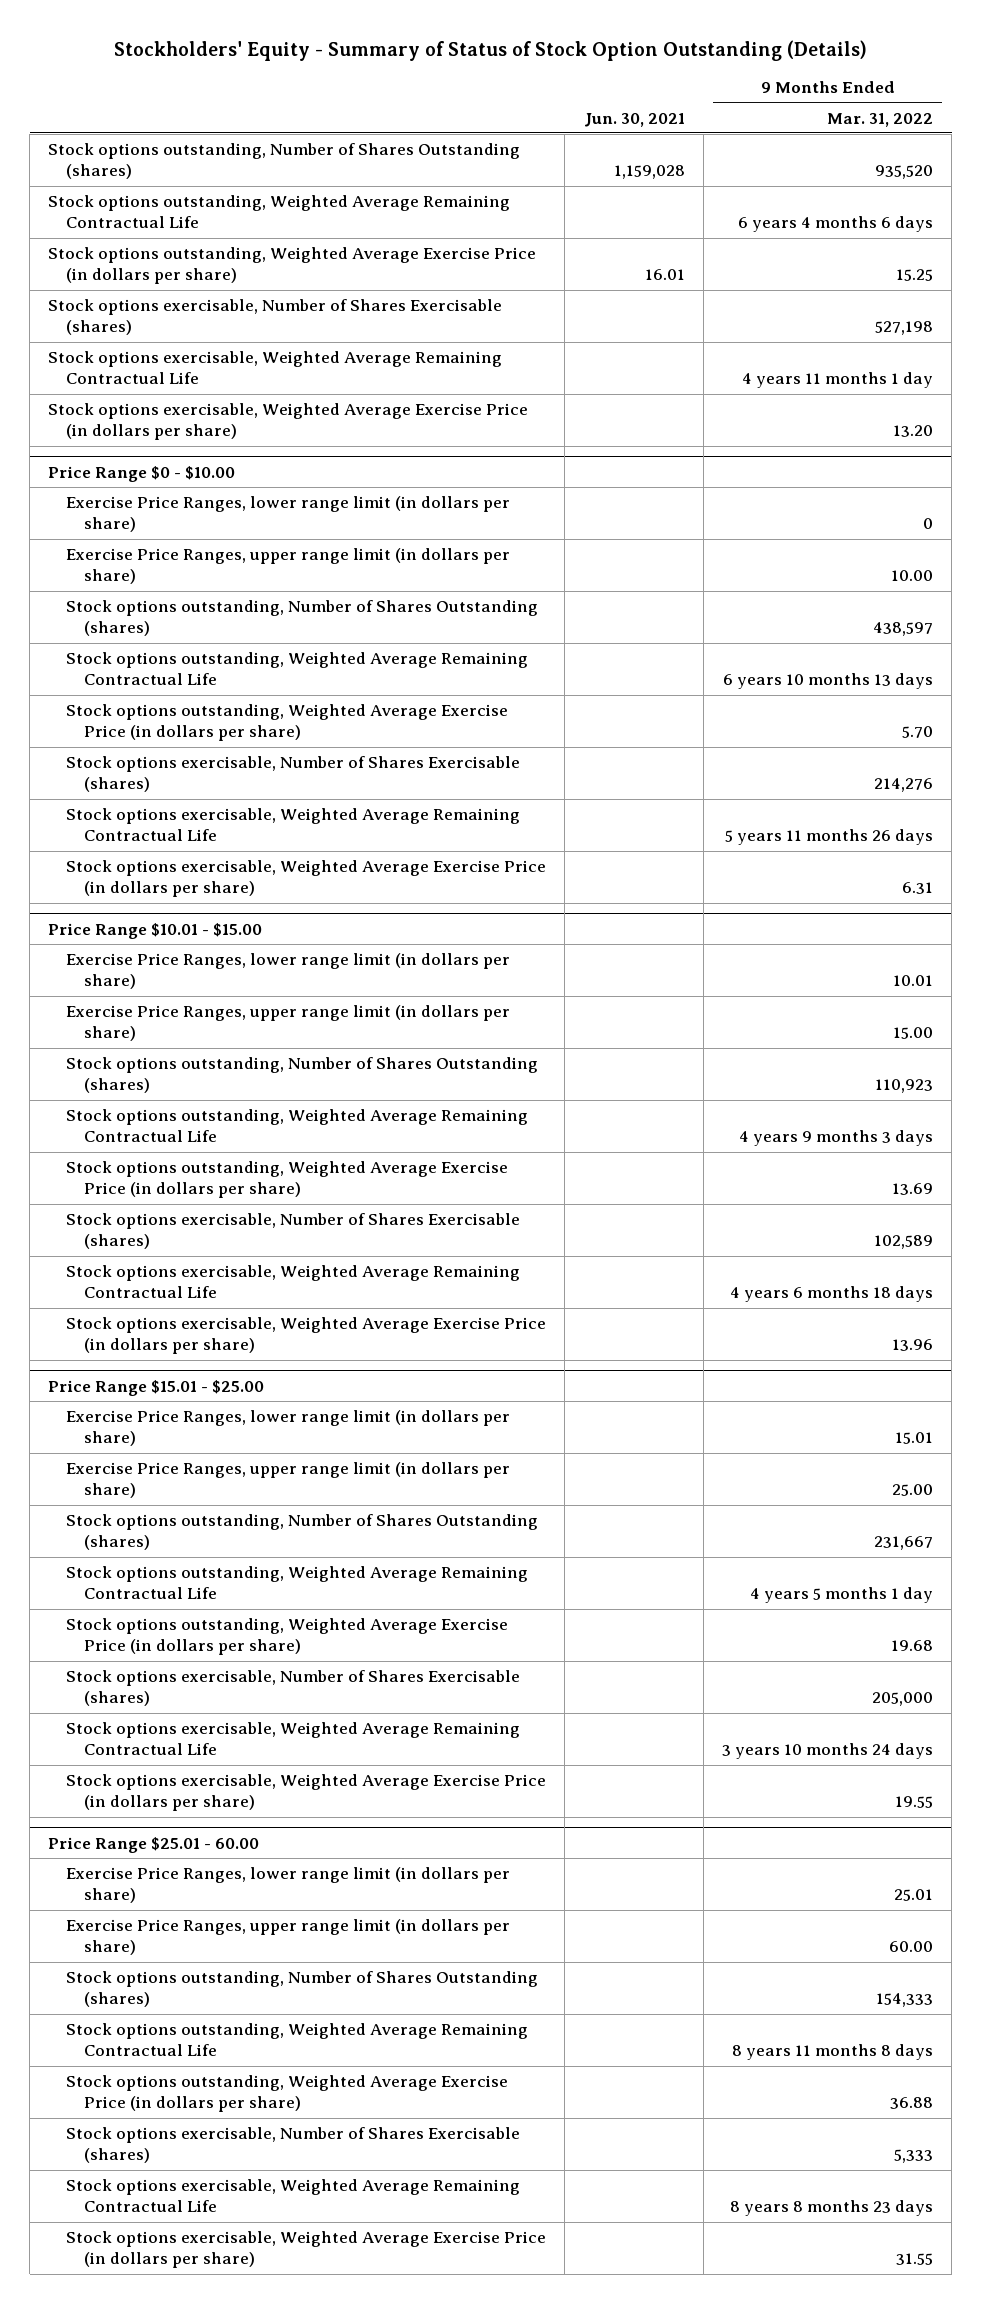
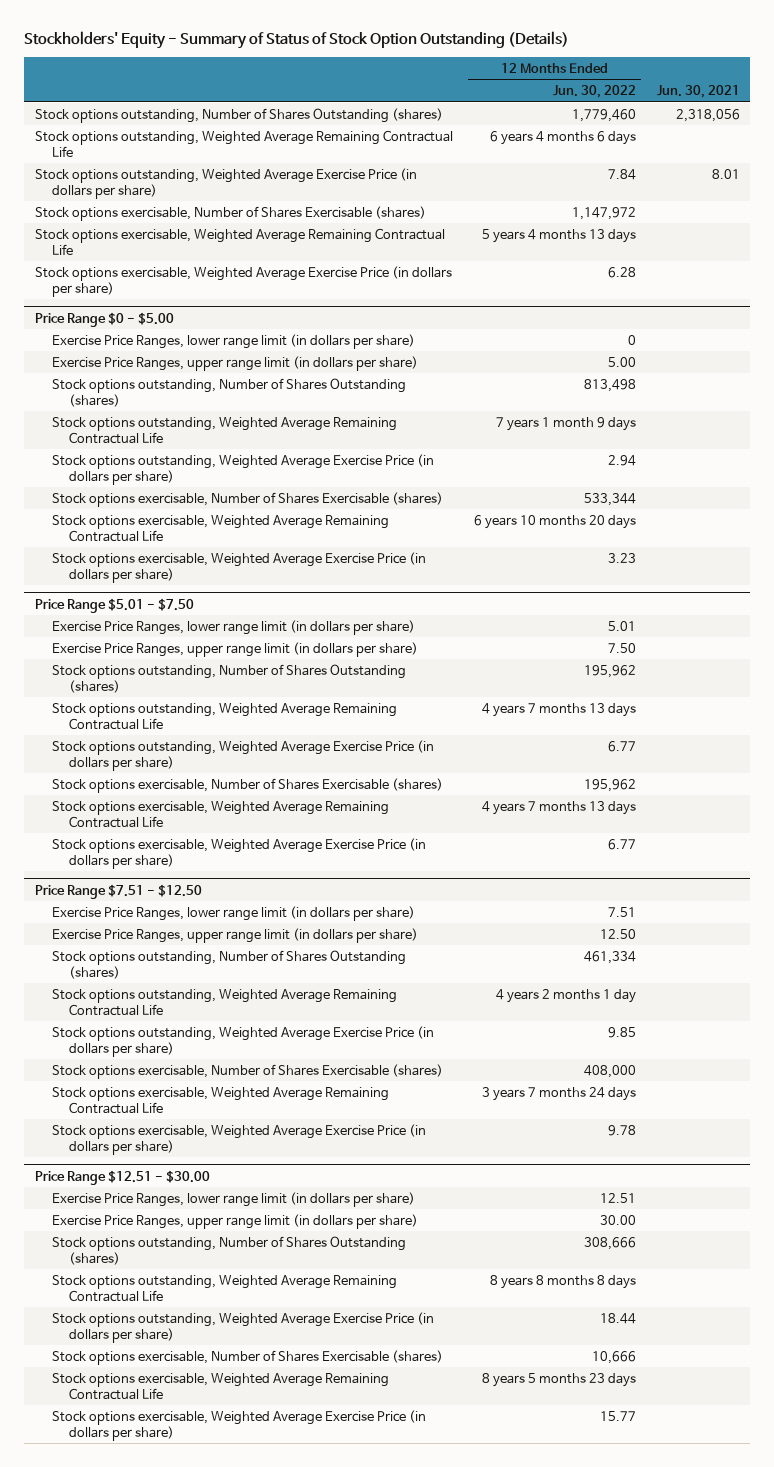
- | Jun. 30, 2021 | 9 Months Ended Mar. 31, 2022
+ | 12 Months Ended Jun. 30, 2022 | Jun. 30, 2021
- Stock options outstanding, Number of Shares Outstanding (shares) | 1,159,028 | 935,520
+ Stock options outstanding, Number of Shares Outstanding (shares) | 1,779,460 | 2,318,056
- Stock options outstanding, Weighted Average Exercise Price (in dollars per share) | 16.01 | 15.25
+ Stock options outstanding, Weighted Average Exercise Price (in dollars per share) | 7.84 | 8.01
- Price Range $0 - $10.00
+ Price Range $0 - $5.00
- Price Range $10.01 - $15.00
+ Price Range $5.01 - $7.50
- Price Range $15.01 - $25.00
+ Price Range $7.51 - $12.50
- Price Range $25.01 - 60.00
+ Price Range $12.51 - $30.00

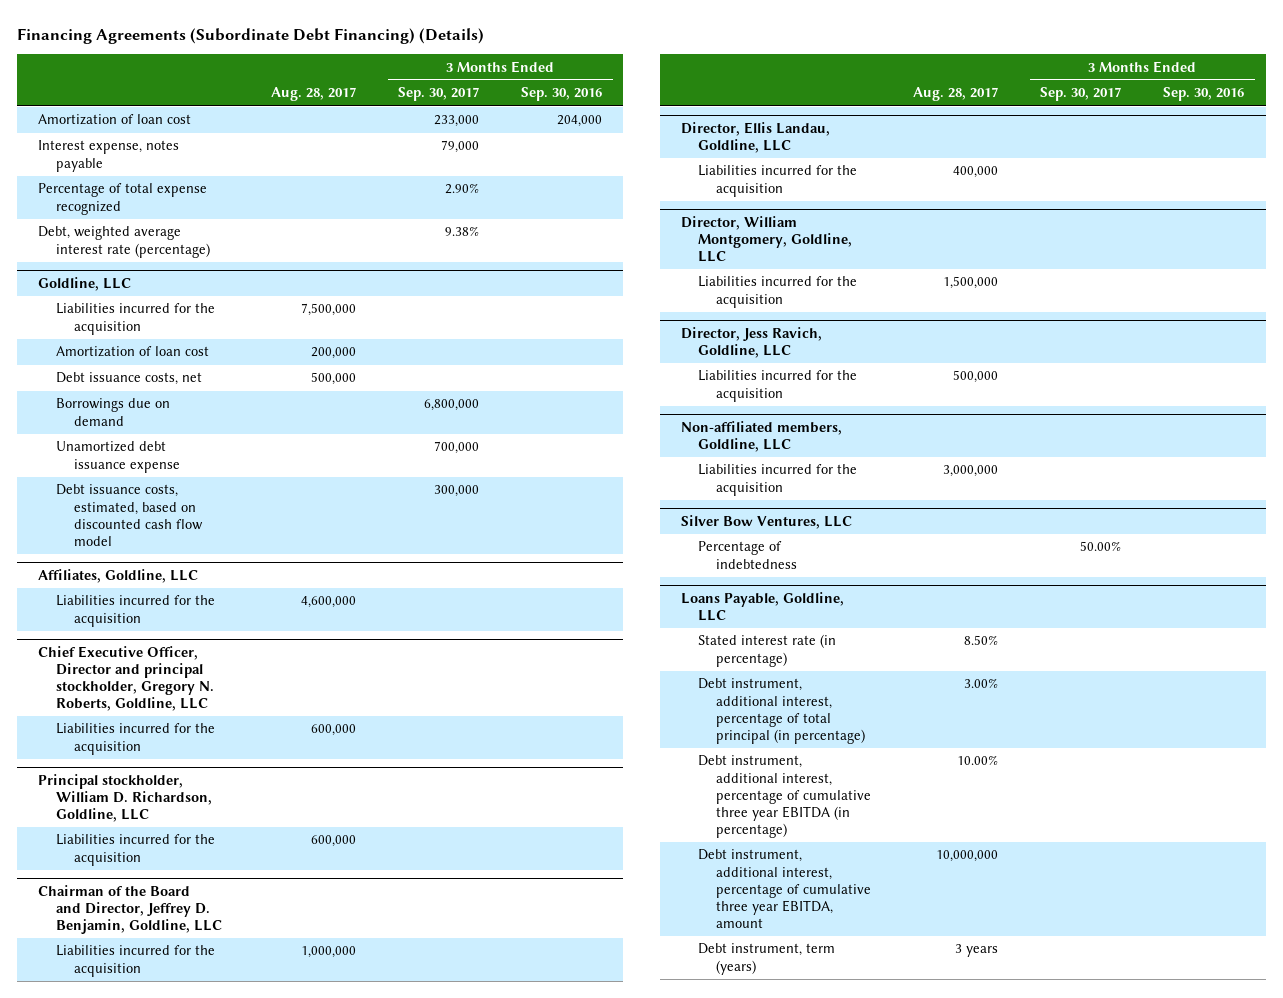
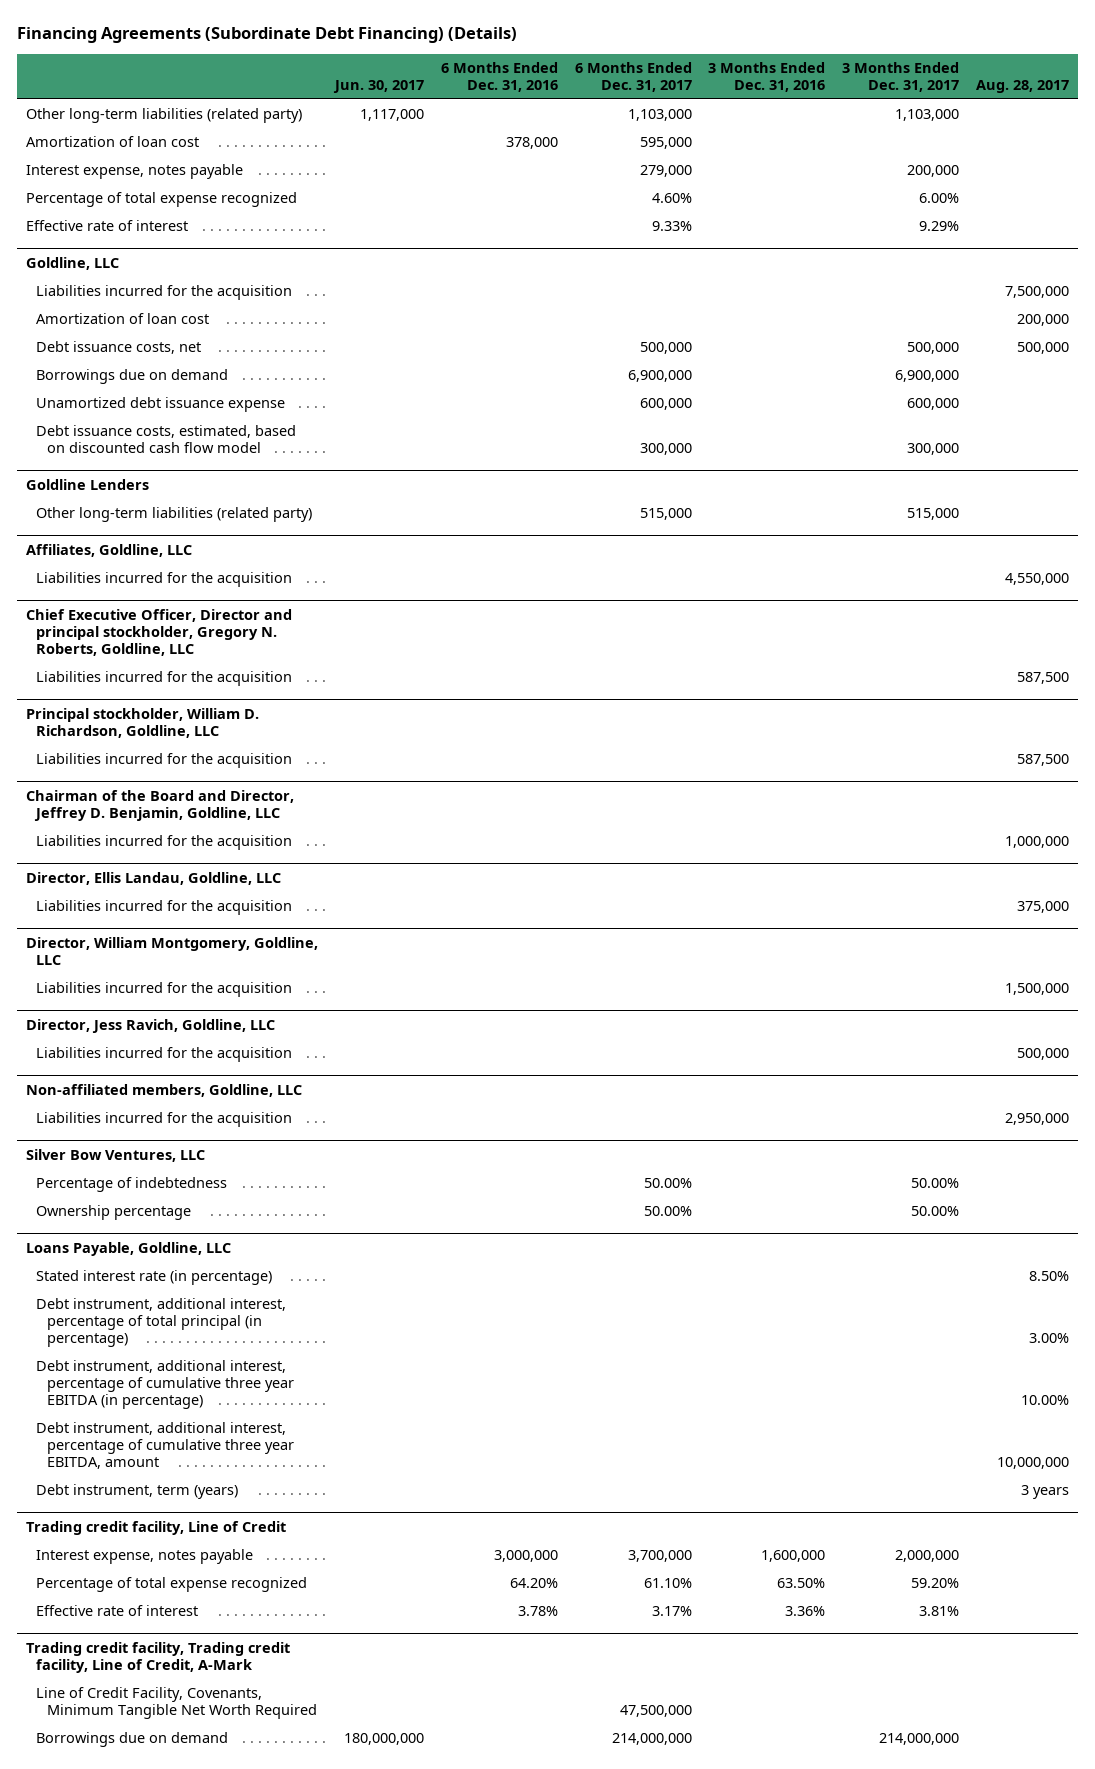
- | Aug. 28, 2017 | 3 Months Ended Sep. 30, 2017 | 3 Months Ended Sep. 30, 2016
+ | Jun. 30, 2017 | 6 Months Ended Dec. 31, 2016 | 6 Months Ended Dec. 31, 2017 | 3 Months Ended Dec. 31, 2016 | 3 Months Ended Dec. 31, 2017 | Aug. 28, 2017
+ Other long-term liabilities (related party) | 1,117,000 | | 1,103,000 | | 1,103,000 |
- Debt, weighted average interest rate (percentage) | | 9.38% |
+ Effective rate of interest | | | 9.33% | | 9.29% |
+ Goldline Lenders
+ Other long-term liabilities (related party) | | | 515,000 | | 515,000 |
@ Affiliates, Goldline, LLC
- Liabilities incurred for the acquisition | 4,600,000 | |
+ Liabilities incurred for the acquisition | | | | | | 4,550,000
@ Chief Executive Officer, Director and principal stockholder, Gregory N. Roberts, Goldline, LLC
- Liabilities incurred for the acquisition | 600,000 | |
+ Liabilities incurred for the acquisition | | | | | | 587,500
@ Principal stockholder, William D. Richardson, Goldline, LLC
- Liabilities incurred for the acquisition | 600,000 | |
+ Liabilities incurred for the acquisition | | | | | | 587,500
@ Director, Ellis Landau, Goldline, LLC
- Liabilities incurred for the acquisition | 400,000 | |
+ Liabilities incurred for the acquisition | | | | | | 375,000
@ Non-affiliated members, Goldline, LLC
- Liabilities incurred for the acquisition | 3,000,000 | |
+ Liabilities incurred for the acquisition | | | | | | 2,950,000
@ Silver Bow Ventures, LLC
+ Ownership percentage | | | 50.00% | | 50.00% |
+ Trading credit facility, Line of Credit
+ Interest expense, notes payable | | 3,000,000 | 3,700,000 | 1,600,000 | 2,000,000 |
+ Percentage of total expense recognized | | 64.20% | 61.10% | 63.50% | 59.20% |
+ Effective rate of interest | | 3.78% | 3.17% | 3.36% | 3.81% |
+ Trading credit facility, Trading credit facility, Line of Credit, A-Mark
+ Line of Credit Facility, Covenants, Minimum Tangible Net Worth Required | | | 47,500,000 | | |
+ Borrowings due on demand | 180,000,000 | | 214,000,000 | | 214,000,000 |

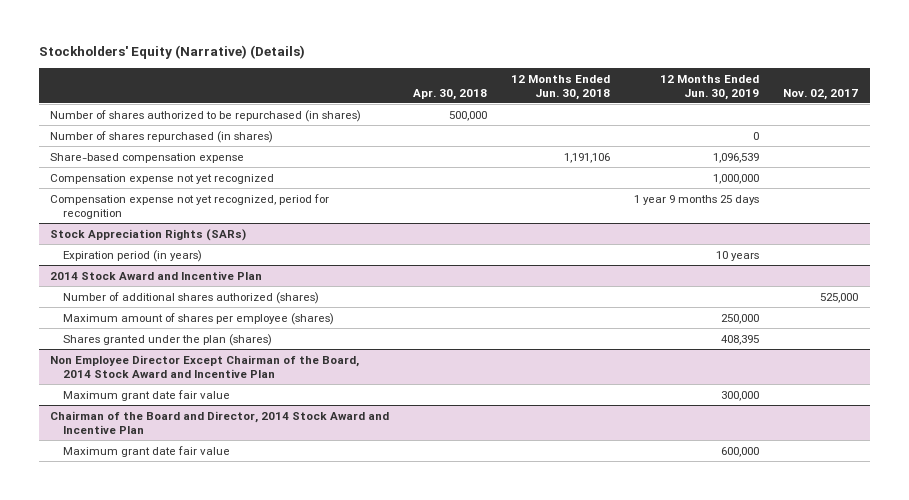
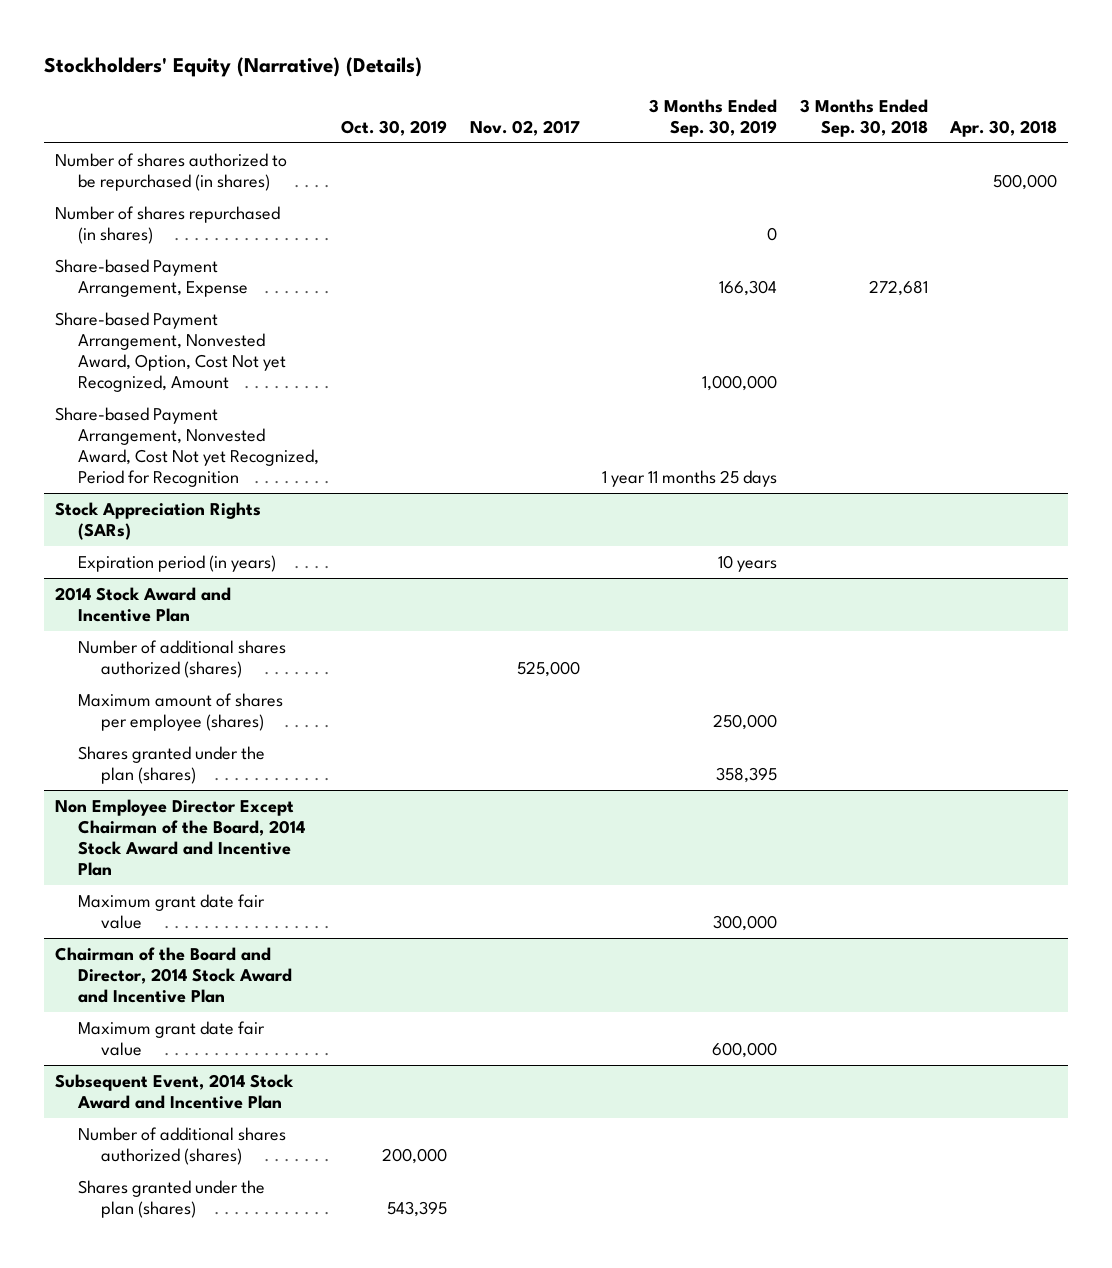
- | Apr. 30, 2018 | 12 Months Ended Jun. 30, 2018 | 12 Months Ended Jun. 30, 2019 | Nov. 02, 2017
+ | Oct. 30, 2019 | Nov. 02, 2017 | 3 Months Ended Sep. 30, 2019 | 3 Months Ended Sep. 30, 2018 | Apr. 30, 2018
- Share-based compensation expense | | 1,191,106 | 1,096,539 |
- Compensation expense not yet recognized | | | 1,000,000 |
- Compensation expense not yet recognized, period for recognition | | | 1 year 9 months 25 days |
+ Share-based Payment Arrangement, Expense | | | 166,304 | 272,681 |
+ Share-based Payment Arrangement, Nonvested Award, Option, Cost Not yet Recognized, Amount | | | 1,000,000 | |
+ Share-based Payment Arrangement, Nonvested Award, Cost Not yet Recognized, Period for Recognition | | | 1 year 11 months 25 days | |
+ Subsequent Event, 2014 Stock Award and Incentive Plan
+ Number of additional shares authorized (shares) | 200,000 | | | |
+ Shares granted under the plan (shares) | 543,395 | | | |

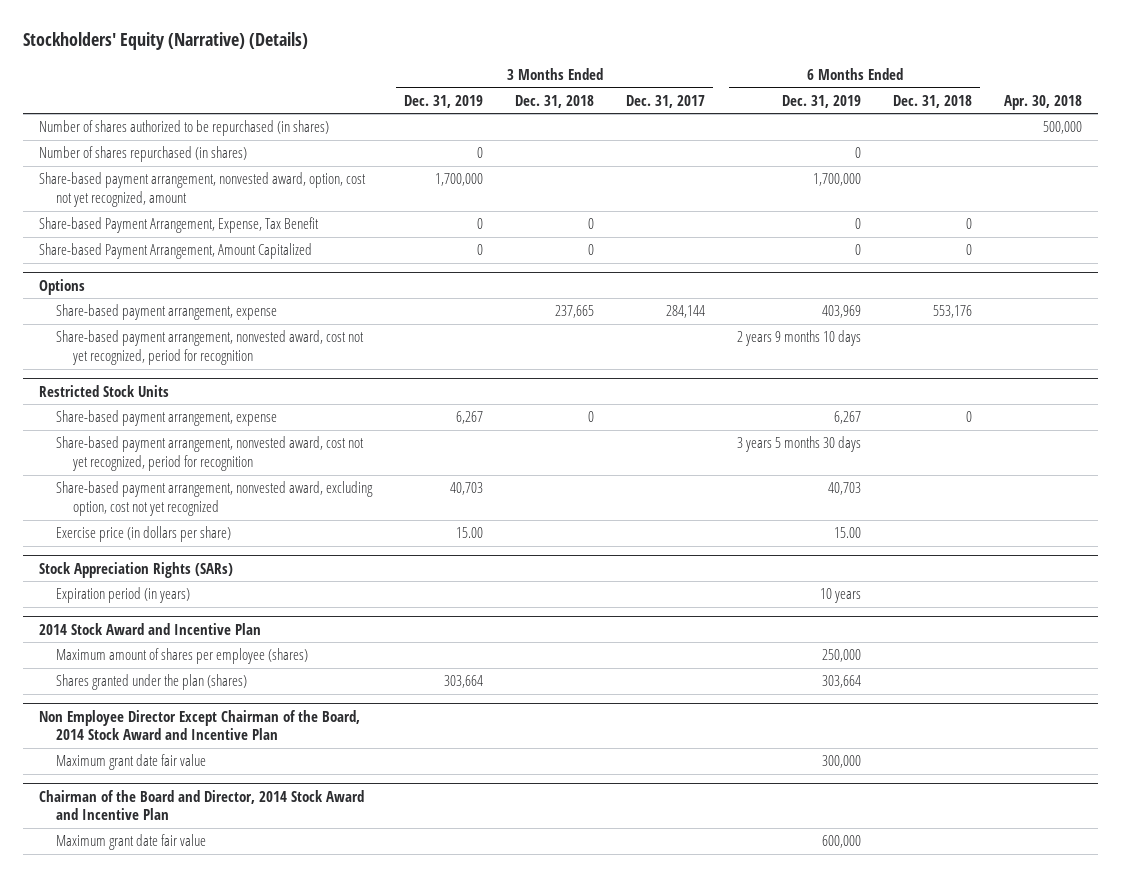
- | Oct. 30, 2019 | Nov. 02, 2017 | 3 Months Ended Sep. 30, 2019 | 3 Months Ended Sep. 30, 2018 | Apr. 30, 2018
+ | 3 Months Ended Dec. 31, 2019 | 3 Months Ended Dec. 31, 2018 | 3 Months Ended Dec. 31, 2017 | 6 Months Ended Dec. 31, 2019 | 6 Months Ended Dec. 31, 2018 | Apr. 30, 2018
- Share-based Payment Arrangement, Expense | | | 166,304 | 272,681 |
- Share-based Payment Arrangement, Nonvested Award, Option, Cost Not yet Recognized, Amount | | | 1,000,000 | |
- Share-based Payment Arrangement, Nonvested Award, Cost Not yet Recognized, Period for Recognition | | | 1 year 11 months 25 days | |
+ Share-based payment arrangement, nonvested award, option, cost not yet recognized, amount | 1,700,000 | | | 1,700,000 | |
+ Share-based Payment Arrangement, Expense, Tax Benefit | 0 | 0 | | 0 | 0 |
+ Share-based Payment Arrangement, Amount Capitalized | 0 | 0 | | 0 | 0 |
+ Options
+ Share-based payment arrangement, expense | | 237,665 | 284,144 | 403,969 | 553,176 |
+ Share-based payment arrangement, nonvested award, cost not yet recognized, period for recognition | | | | 2 years 9 months 10 days | |
+ Restricted Stock Units
+ Share-based payment arrangement, expense | 6,267 | 0 | | 6,267 | 0 |
+ Share-based payment arrangement, nonvested award, cost not yet recognized, period for recognition | | | | 3 years 5 months 30 days | |
+ Share-based payment arrangement, nonvested award, excluding option, cost not yet recognized | 40,703 | | | 40,703 | |
+ Exercise price (in dollars per share) | 15.00 | | | 15.00 | |
@ 2014 Stock Award and Incentive Plan
- Number of additional shares authorized (shares) | | 525,000 | | |
- Subsequent Event, 2014 Stock Award and Incentive Plan
- Number of additional shares authorized (shares) | 200,000 | | | |
- Shares granted under the plan (shares) | 543,395 | | | |

